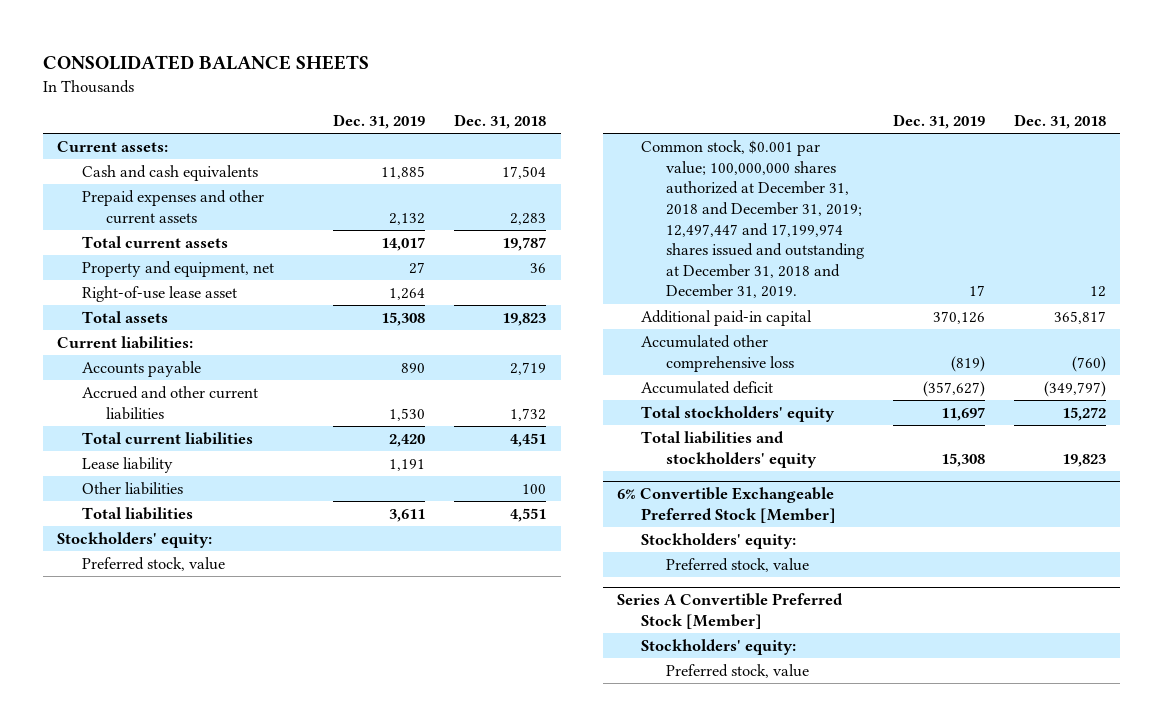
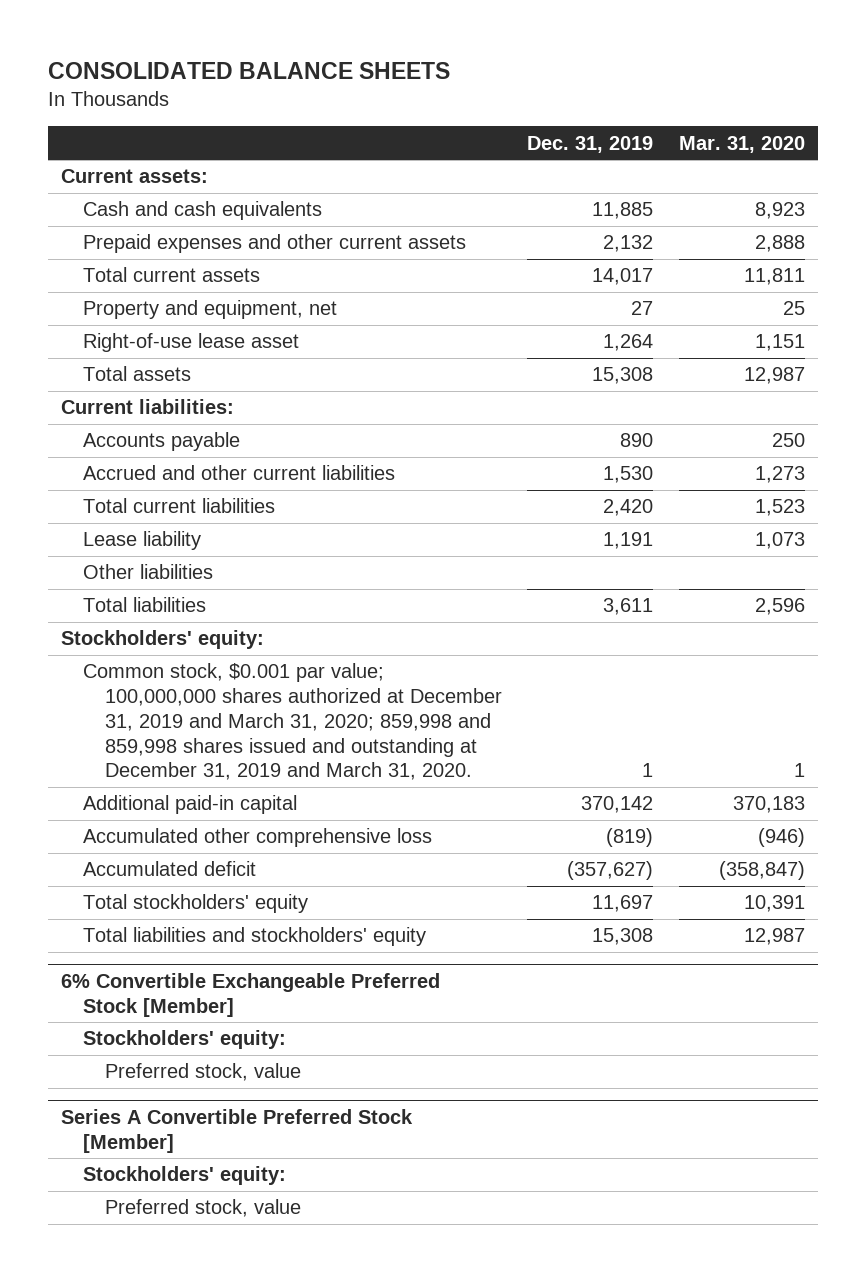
- | Dec. 31, 2019 | Dec. 31, 2018
+ | Dec. 31, 2019 | Mar. 31, 2020
- Preferred stock, value
- Common stock, $0.001 par value; 100,000,000 shares authorized at December 31, 2018 and December 31, 2019; 12,497,447 and 17,199,974 shares issued and outstanding at December 31, 2018 and December 31, 2019. | 17 | 12
- Additional paid-in capital | 370,126 | 365,817
+ Common stock, $0.001 par value; 100,000,000 shares authorized at December 31, 2019 and March 31, 2020; 859,998 and 859,998 shares issued and outstanding at December 31, 2019 and March 31, 2020. | 1 | 1
+ Additional paid-in capital | 370,142 | 370,183

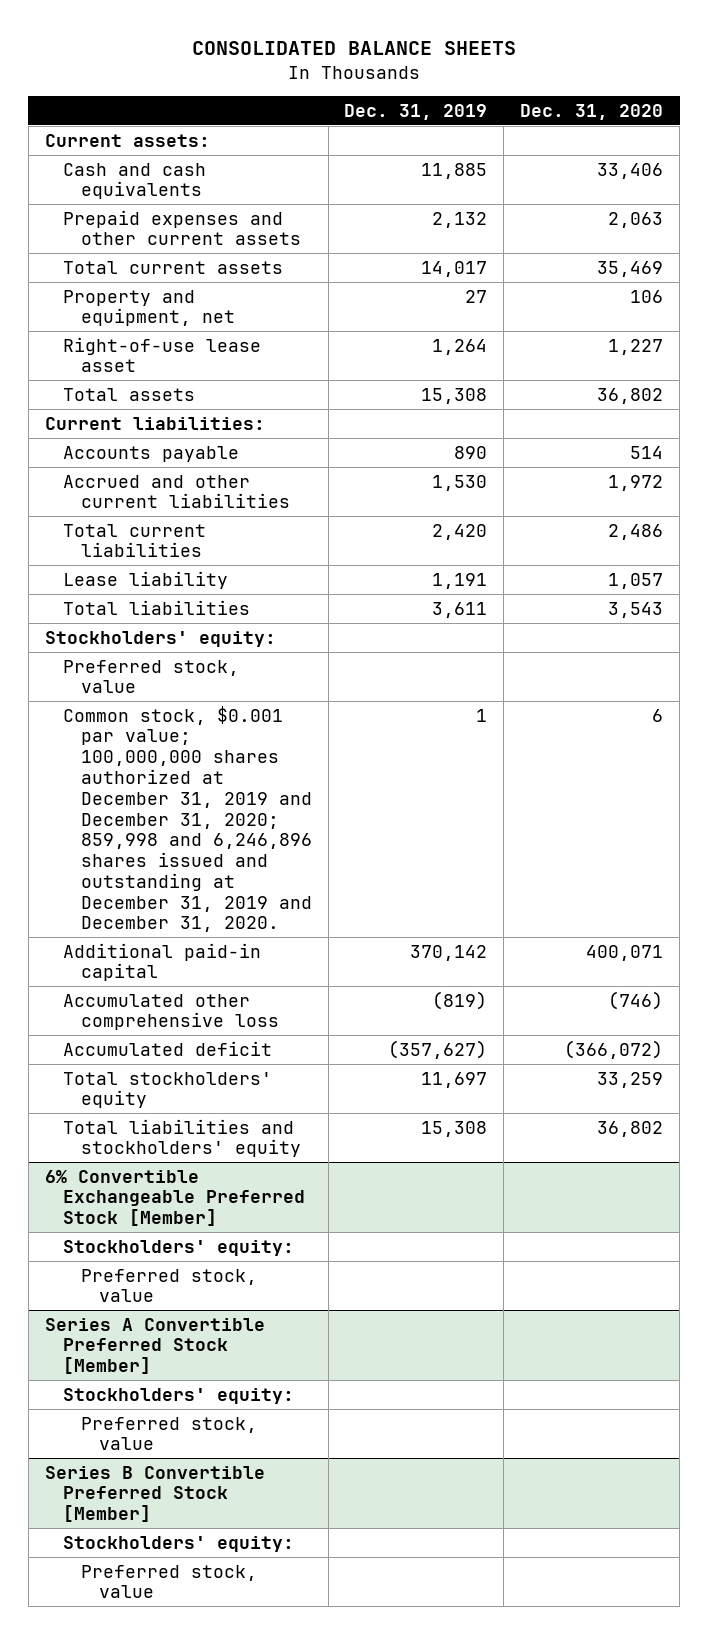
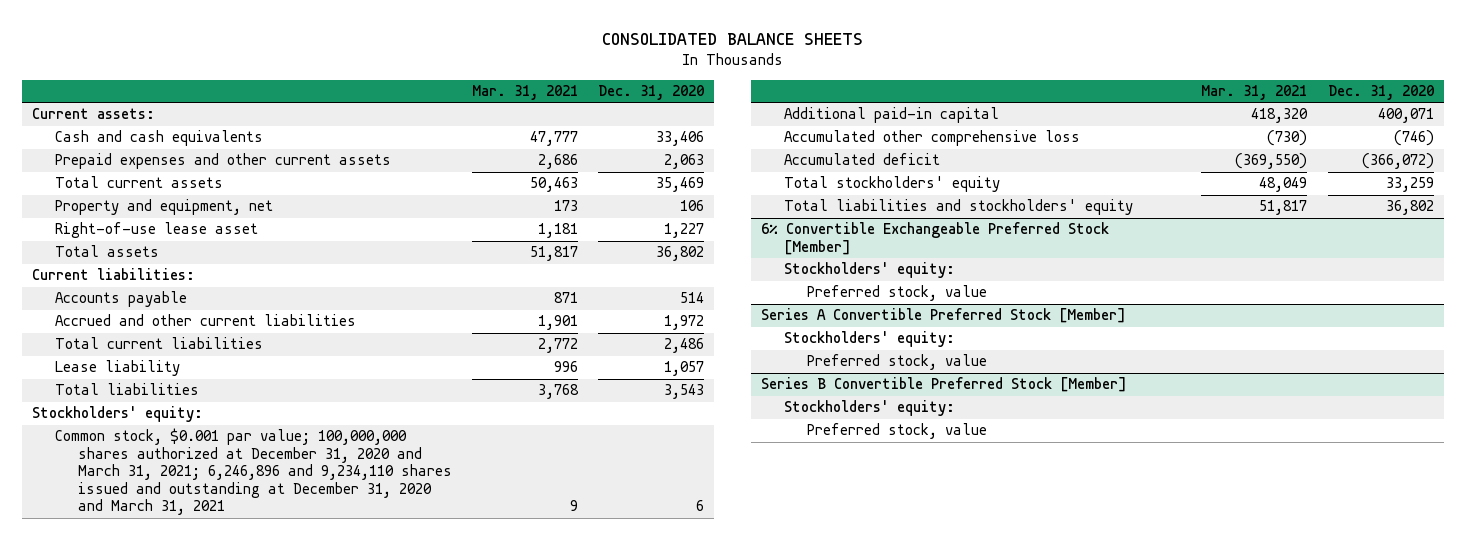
- | Dec. 31, 2019 | Dec. 31, 2020
+ | Mar. 31, 2021 | Dec. 31, 2020
- Preferred stock, value
- Common stock, $0.001 par value; 100,000,000 shares authorized at December 31, 2019 and December 31, 2020; 859,998 and 6,246,896 shares issued and outstanding at December 31, 2019 and December 31, 2020. | 1 | 6
+ Common stock, $0.001 par value; 100,000,000 shares authorized at December 31, 2020 and March 31, 2021; 6,246,896 and 9,234,110 shares issued and outstanding at December 31, 2020 and March 31, 2021 | 9 | 6

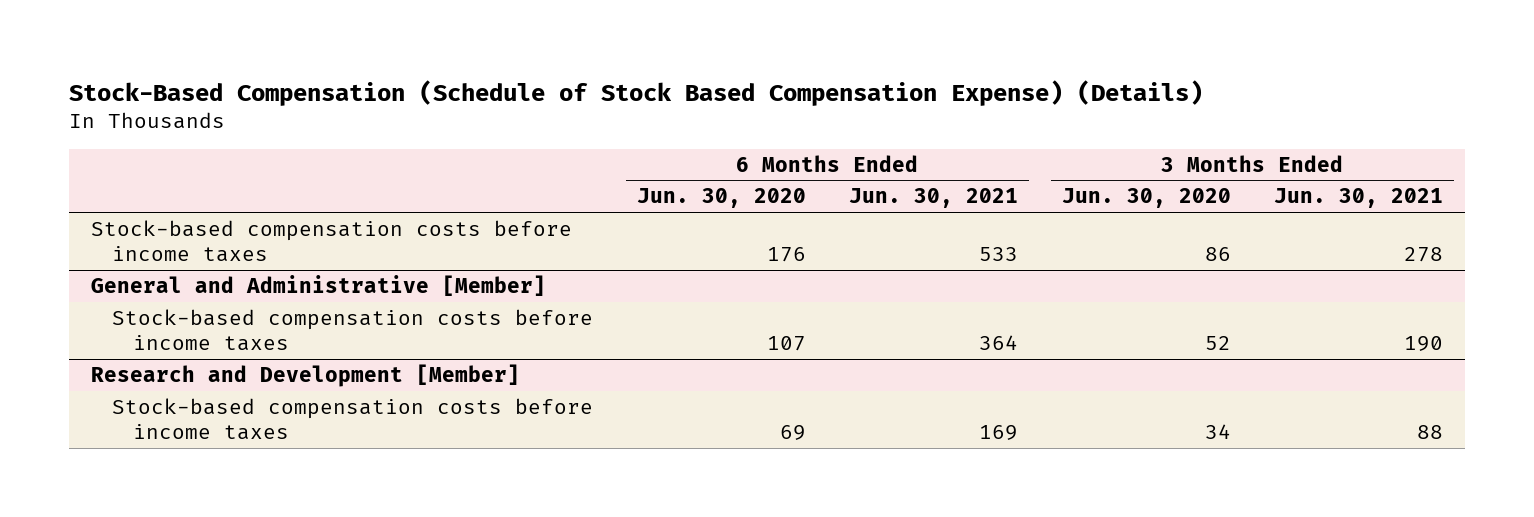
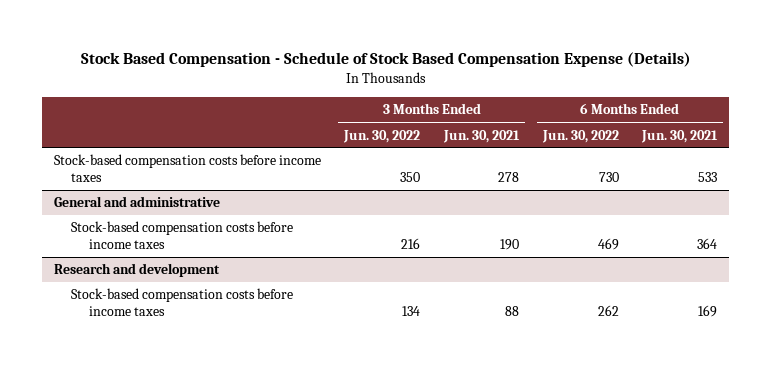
- Stock-Based Compensation (Schedule of Stock Based Compensation Expense) (Details)
+ Stock Based Compensation - Schedule of Stock Based Compensation Expense (Details)
- | 6 Months Ended Jun. 30, 2020 | 6 Months Ended Jun. 30, 2021 | 3 Months Ended Jun. 30, 2020 | 3 Months Ended Jun. 30, 2021
+ | 3 Months Ended Jun. 30, 2022 | 3 Months Ended Jun. 30, 2021 | 6 Months Ended Jun. 30, 2022 | 6 Months Ended Jun. 30, 2021
- General and Administrative [Member]
+ General and administrative
- Research and Development [Member]
+ Research and development

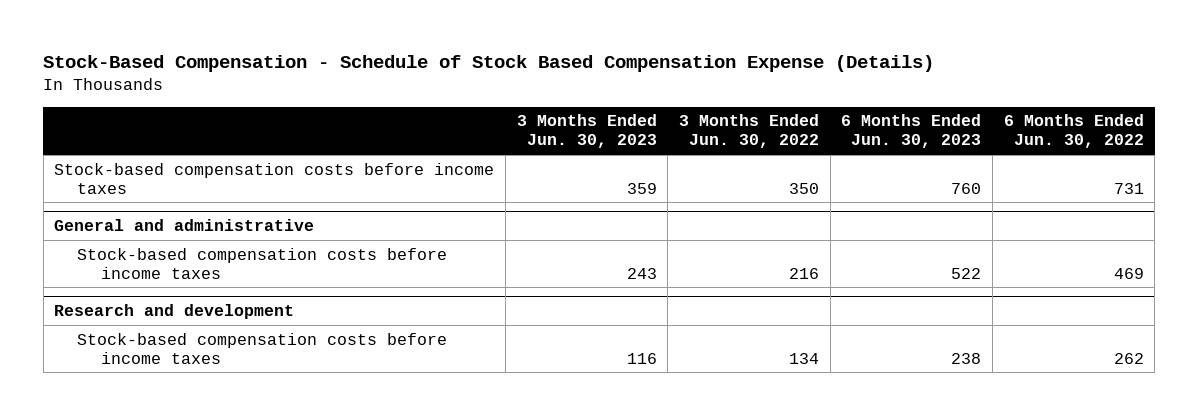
- Stock Based Compensation - Schedule of Stock Based Compensation Expense (Details)
+ Stock-Based Compensation - Schedule of Stock Based Compensation Expense (Details)
- | 3 Months Ended Jun. 30, 2022 | 3 Months Ended Jun. 30, 2021 | 6 Months Ended Jun. 30, 2022 | 6 Months Ended Jun. 30, 2021
+ | 3 Months Ended Jun. 30, 2023 | 3 Months Ended Jun. 30, 2022 | 6 Months Ended Jun. 30, 2023 | 6 Months Ended Jun. 30, 2022
- Stock-based compensation costs before income taxes | 350 | 278 | 730 | 533
+ Stock-based compensation costs before income taxes | 359 | 350 | 760 | 731

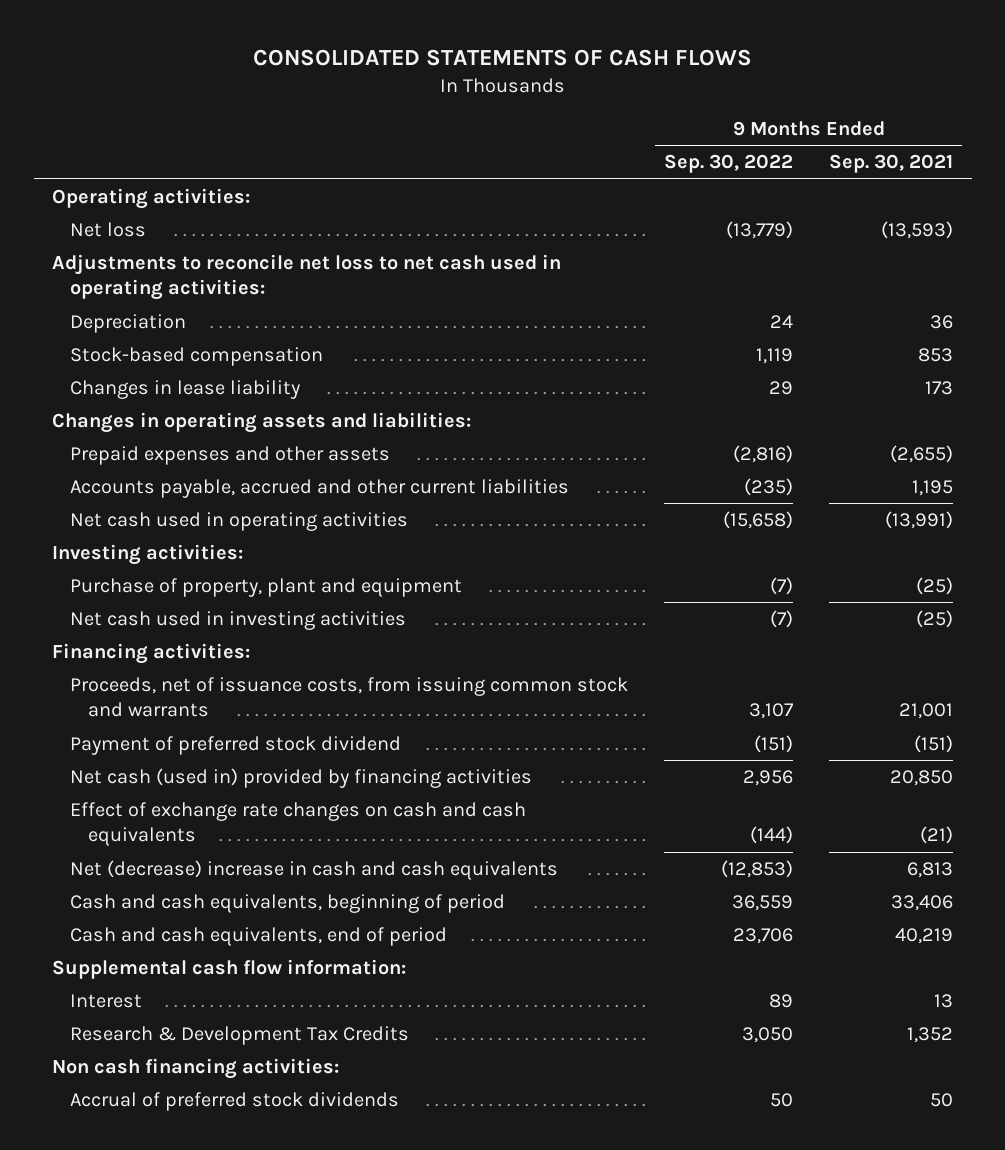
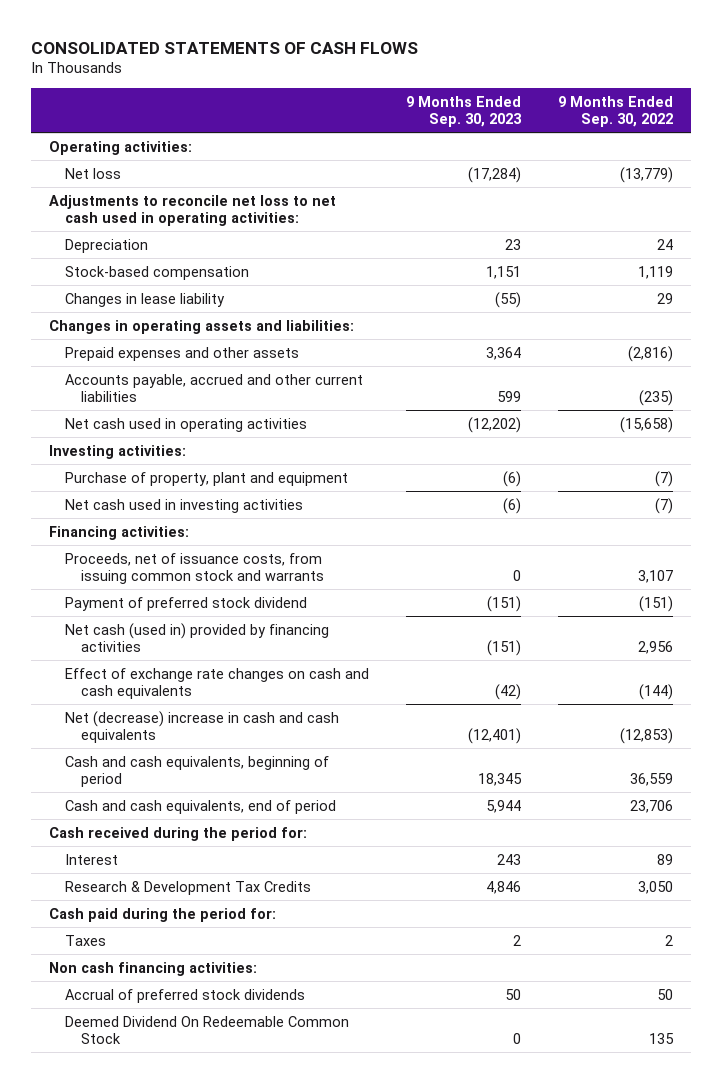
- | 9 Months Ended Sep. 30, 2022 | 9 Months Ended Sep. 30, 2021
+ | 9 Months Ended Sep. 30, 2023 | 9 Months Ended Sep. 30, 2022
- Supplemental cash flow information:
+ Cash received during the period for:
+ Cash paid during the period for:
+ Taxes | 2 | 2
+ Deemed Dividend On Redeemable Common Stock | 0 | 135

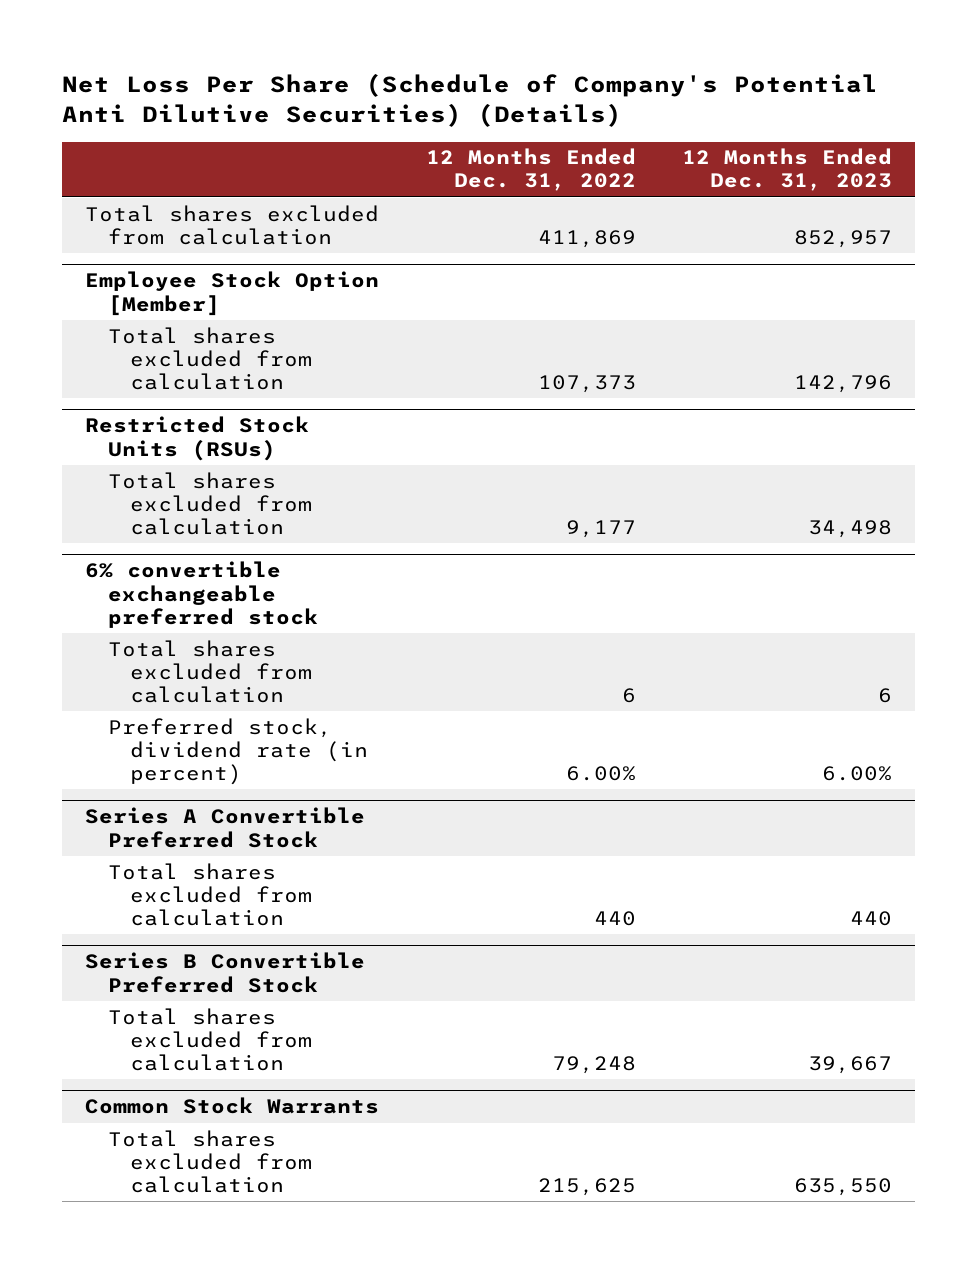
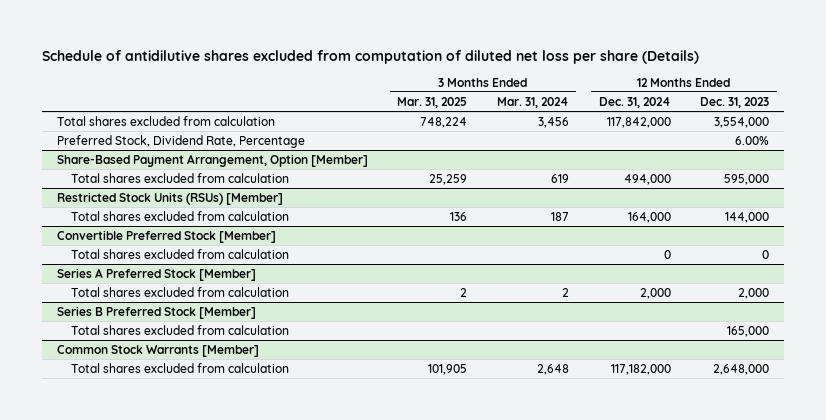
- Net Loss Per Share (Schedule of Company's Potential Anti Dilutive Securities) (Details)
+ Schedule of antidilutive shares excluded from computation of diluted net loss per share (Details)
- | 12 Months Ended Dec. 31, 2022 | 12 Months Ended Dec. 31, 2023
+ | 3 Months Ended Mar. 31, 2025 | 3 Months Ended Mar. 31, 2024 | 12 Months Ended Dec. 31, 2024 | 12 Months Ended Dec. 31, 2023
- Total shares excluded from calculation | 411,869 | 852,957
- Employee Stock Option [Member]
- Total shares excluded from calculation | 107,373 | 142,796
- Restricted Stock Units (RSUs)
- Total shares excluded from calculation | 9,177 | 34,498
- 6% convertible exchangeable preferred stock
- Total shares excluded from calculation | 6 | 6
- Preferred stock, dividend rate (in percent) | 6.00% | 6.00%
- Series A Convertible Preferred Stock
- Total shares excluded from calculation | 440 | 440
- Series B Convertible Preferred Stock
- Total shares excluded from calculation | 79,248 | 39,667
- Common Stock Warrants
- Total shares excluded from calculation | 215,625 | 635,550
+ Total shares excluded from calculation | 748,224 | 3,456 | 117,842,000 | 3,554,000
+ Preferred Stock, Dividend Rate, Percentage | | | | 6.00%
+ Share-Based Payment Arrangement, Option [Member]
+ Total shares excluded from calculation | 25,259 | 619 | 494,000 | 595,000
+ Restricted Stock Units (RSUs) [Member]
+ Total shares excluded from calculation | 136 | 187 | 164,000 | 144,000
+ Convertible Preferred Stock [Member]
+ Total shares excluded from calculation | | | 0 | 0
+ Series A Preferred Stock [Member]
+ Total shares excluded from calculation | 2 | 2 | 2,000 | 2,000
+ Series B Preferred Stock [Member]
+ Total shares excluded from calculation | | | | 165,000
+ Common Stock Warrants [Member]
+ Total shares excluded from calculation | 101,905 | 2,648 | 117,182,000 | 2,648,000

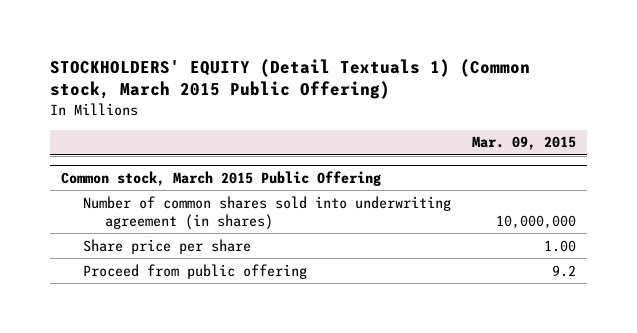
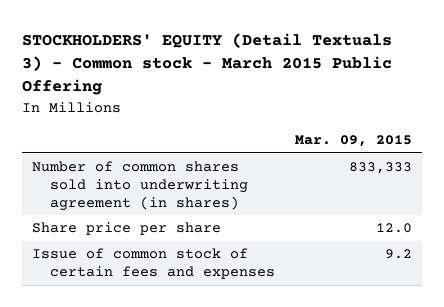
- STOCKHOLDERS' EQUITY (Detail Textuals 1) (Common stock, March 2015 Public Offering)
+ STOCKHOLDERS' EQUITY (Detail Textuals 3) - Common stock - March 2015 Public Offering
- Common stock, March 2015 Public Offering
- Number of common shares sold into underwriting agreement (in shares) | 10,000,000
- Share price per share | 1.00
- Proceed from public offering | 9.2
+ Number of common shares sold into underwriting agreement (in shares) | 833,333
+ Share price per share | 12.0
+ Issue of common stock of certain fees and expenses | 9.2

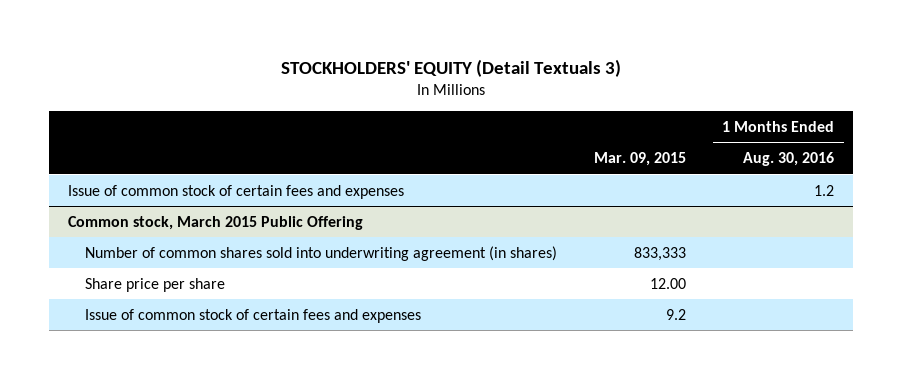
- STOCKHOLDERS' EQUITY (Detail Textuals 3) - Common stock - March 2015 Public Offering
+ STOCKHOLDERS' EQUITY (Detail Textuals 3)
- | Mar. 09, 2015
+ | Mar. 09, 2015 | 1 Months Ended Aug. 30, 2016
+ Issue of common stock of certain fees and expenses | | 1.2
+ Common stock, March 2015 Public Offering
- Share price per share | 12.0
+ Share price per share | 12.00 |

